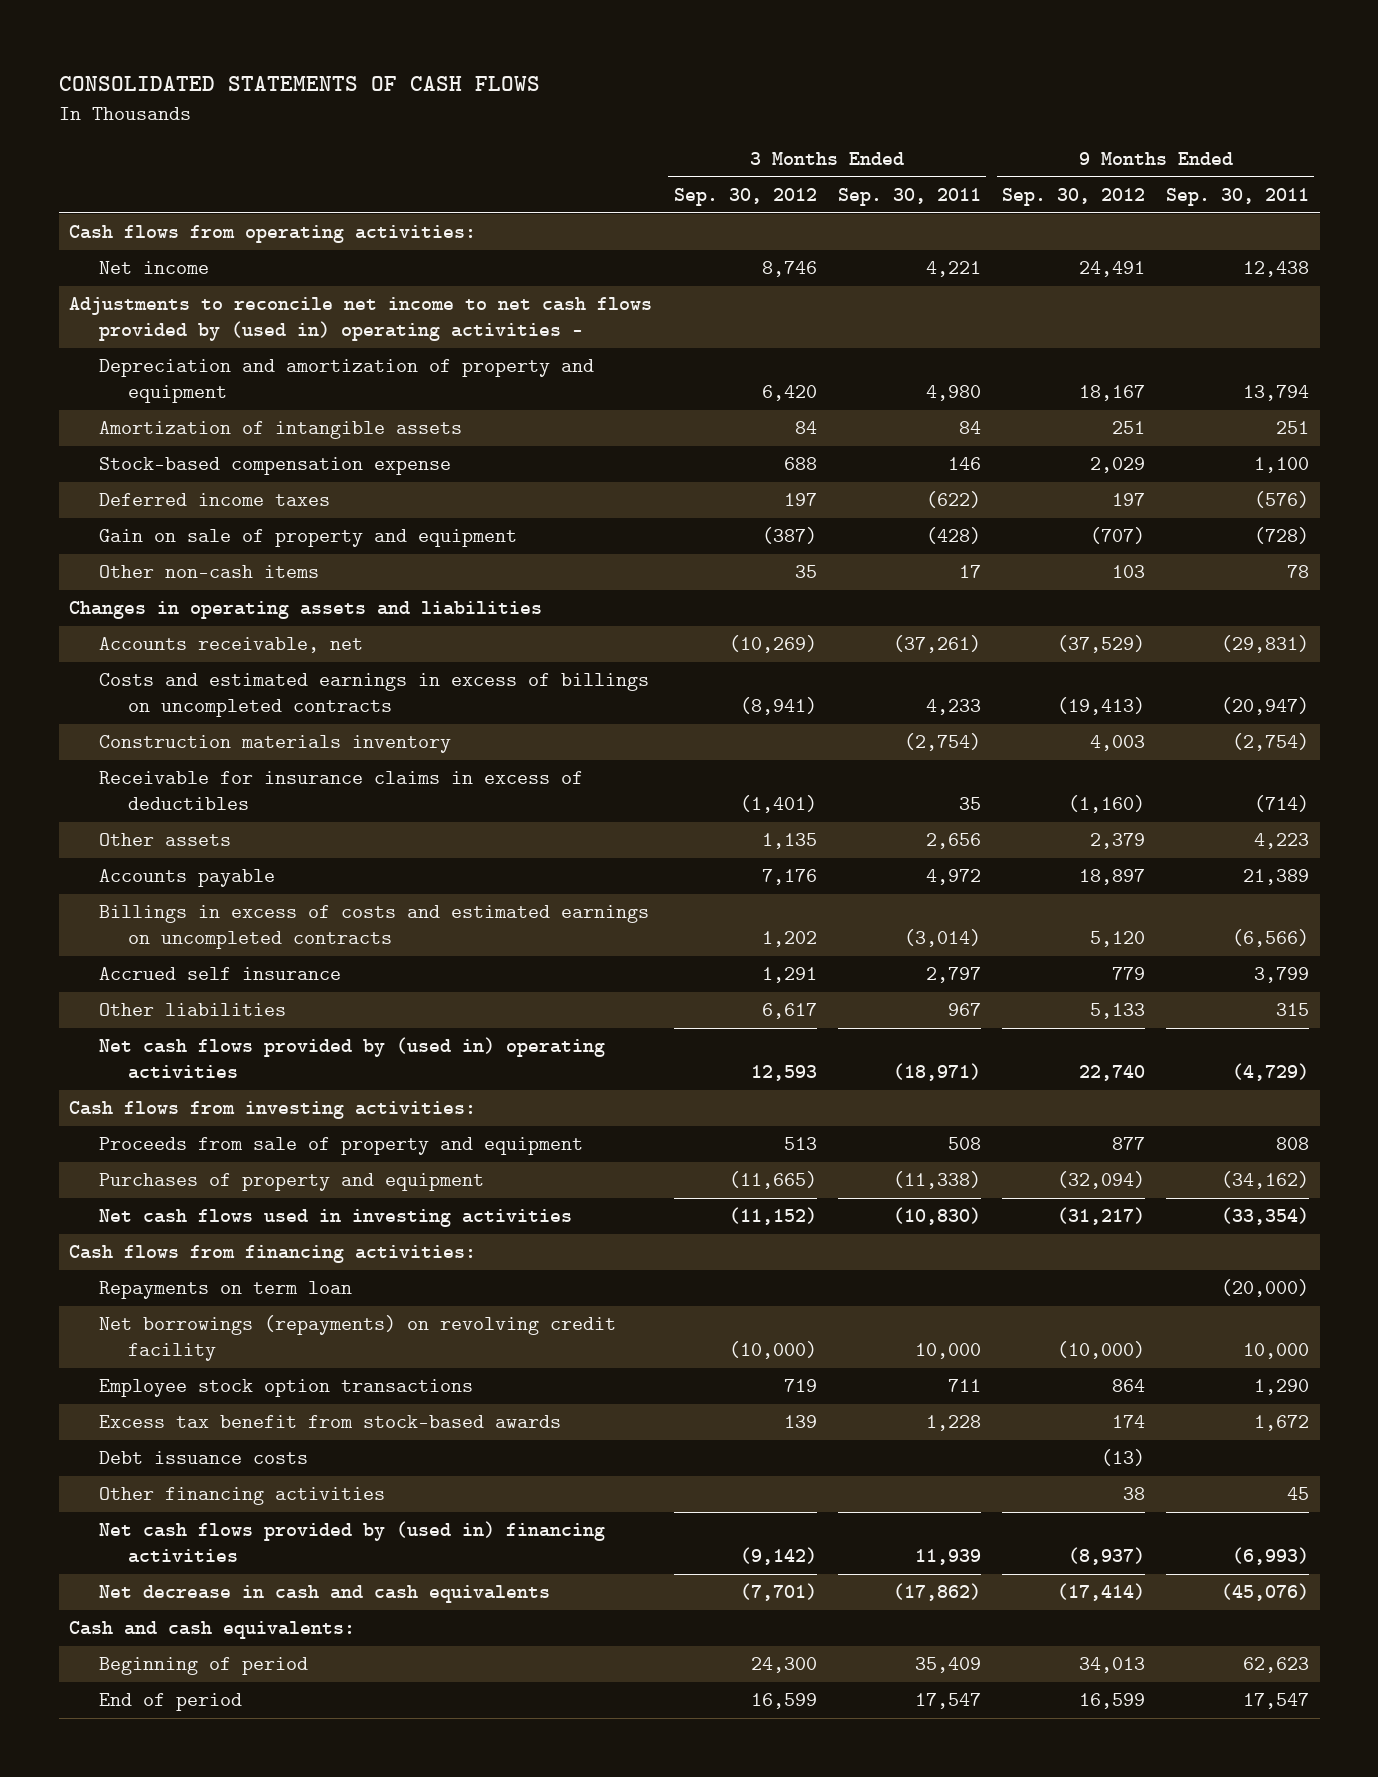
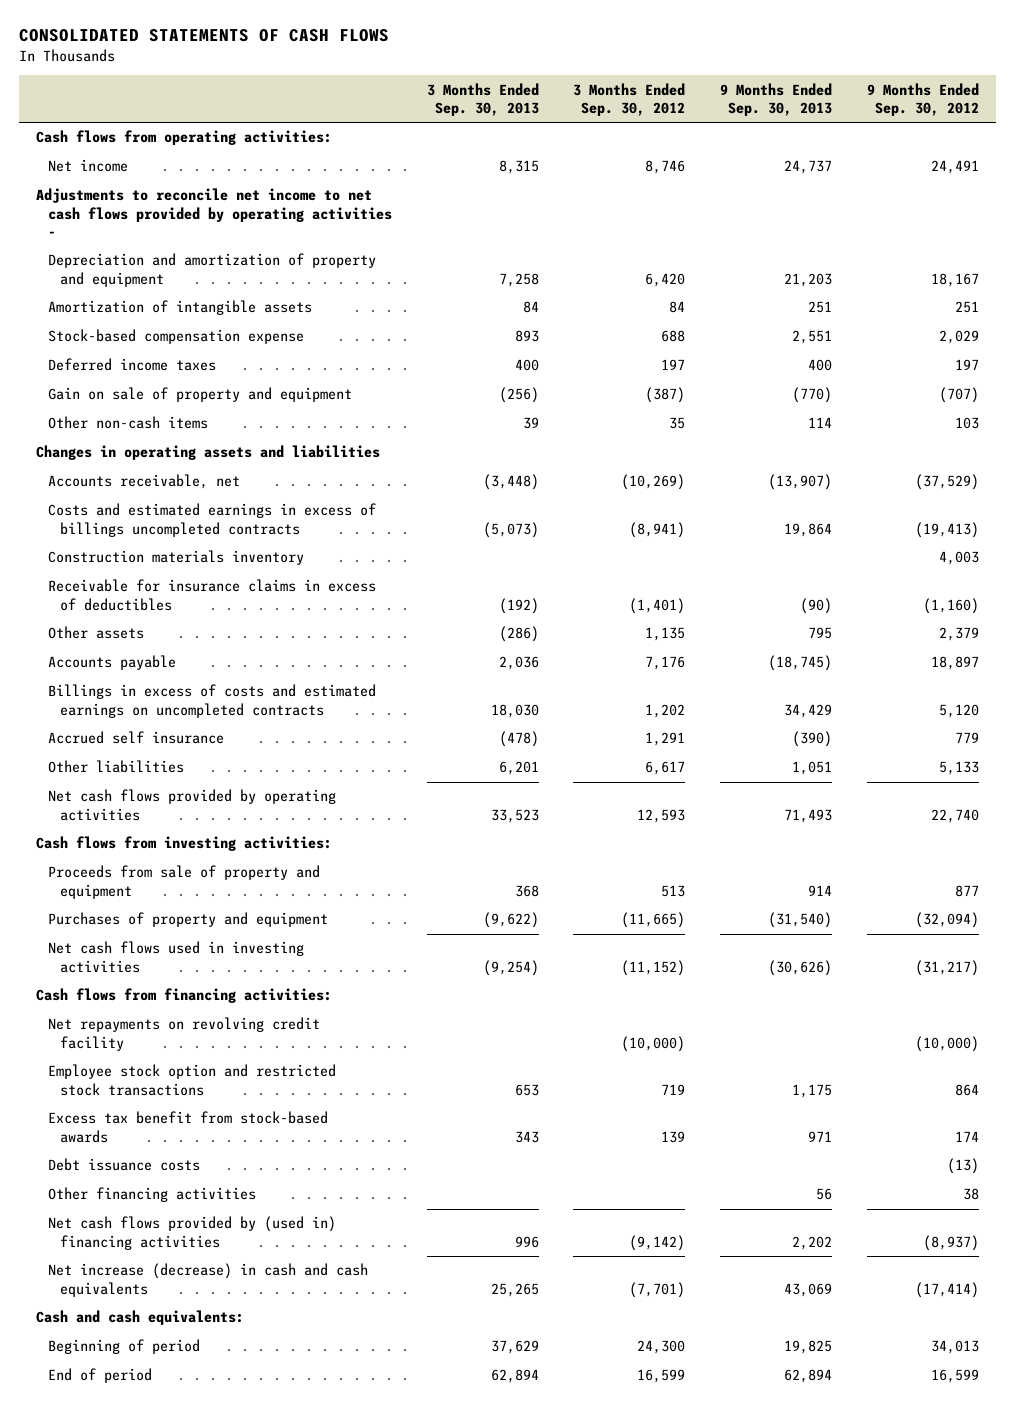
- | 3 Months Ended Sep. 30, 2012 | 3 Months Ended Sep. 30, 2011 | 9 Months Ended Sep. 30, 2012 | 9 Months Ended Sep. 30, 2011
+ | 3 Months Ended Sep. 30, 2013 | 3 Months Ended Sep. 30, 2012 | 9 Months Ended Sep. 30, 2013 | 9 Months Ended Sep. 30, 2012
- Adjustments to reconcile net income to net cash flows provided by (used in) operating activities -
+ Adjustments to reconcile net income to net cash flows provided by operating activities -
- Costs and estimated earnings in excess of billings on uncompleted contracts | (8,941) | 4,233 | (19,413) | (20,947)
+ Costs and estimated earnings in excess of billings uncompleted contracts | (5,073) | (8,941) | 19,864 | (19,413)
- Net cash flows provided by (used in) operating activities | 12,593 | (18,971) | 22,740 | (4,729)
+ Net cash flows provided by operating activities | 33,523 | 12,593 | 71,493 | 22,740
- Repayments on term loan | | | | (20,000)
- Net borrowings (repayments) on revolving credit facility | (10,000) | 10,000 | (10,000) | 10,000
- Employee stock option transactions | 719 | 711 | 864 | 1,290
+ Net repayments on revolving credit facility | | (10,000) | | (10,000)
+ Employee stock option and restricted stock transactions | 653 | 719 | 1,175 | 864
- Net decrease in cash and cash equivalents | (7,701) | (17,862) | (17,414) | (45,076)
+ Net increase (decrease) in cash and cash equivalents | 25,265 | (7,701) | 43,069 | (17,414)

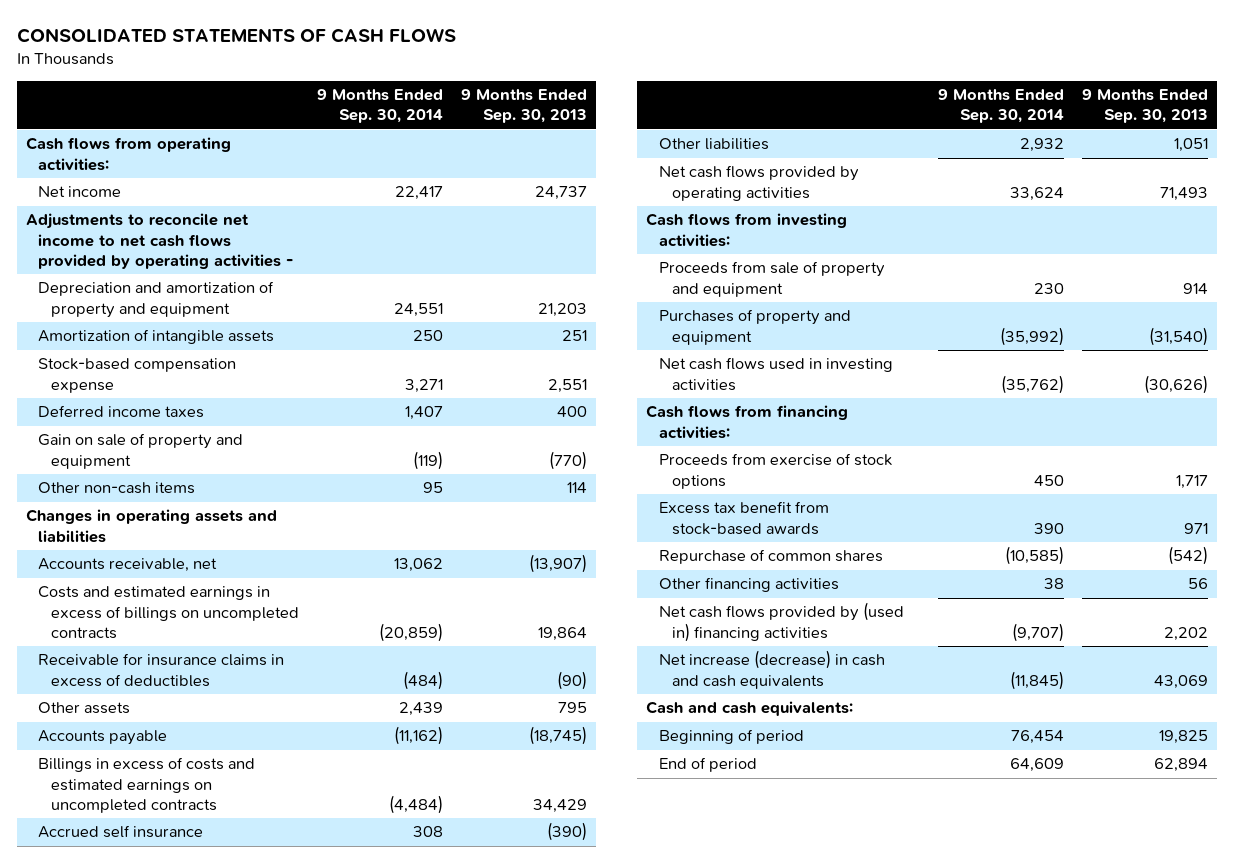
- | 3 Months Ended Sep. 30, 2013 | 3 Months Ended Sep. 30, 2012 | 9 Months Ended Sep. 30, 2013 | 9 Months Ended Sep. 30, 2012
+ | 9 Months Ended Sep. 30, 2014 | 9 Months Ended Sep. 30, 2013
- Costs and estimated earnings in excess of billings uncompleted contracts | (5,073) | (8,941) | 19,864 | (19,413)
- Construction materials inventory | | | | 4,003
+ Costs and estimated earnings in excess of billings on uncompleted contracts | (20,859) | 19,864
- Net repayments on revolving credit facility | | (10,000) | | (10,000)
- Employee stock option and restricted stock transactions | 653 | 719 | 1,175 | 864
+ Proceeds from exercise of stock options | 450 | 1,717
- Debt issuance costs | | | | (13)
+ Repurchase of common shares | (10,585) | (542)

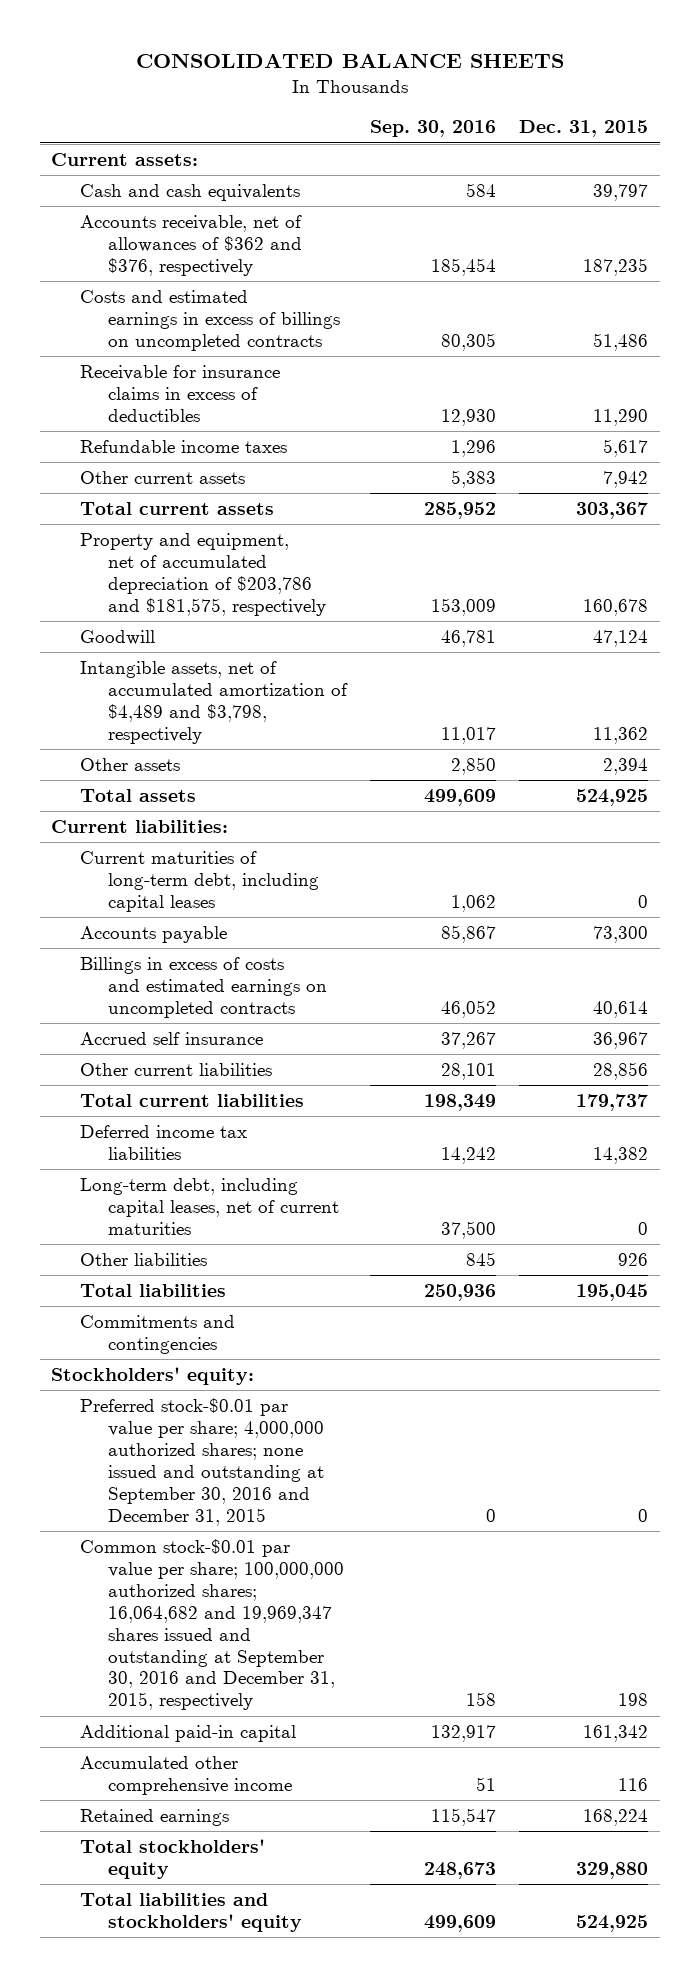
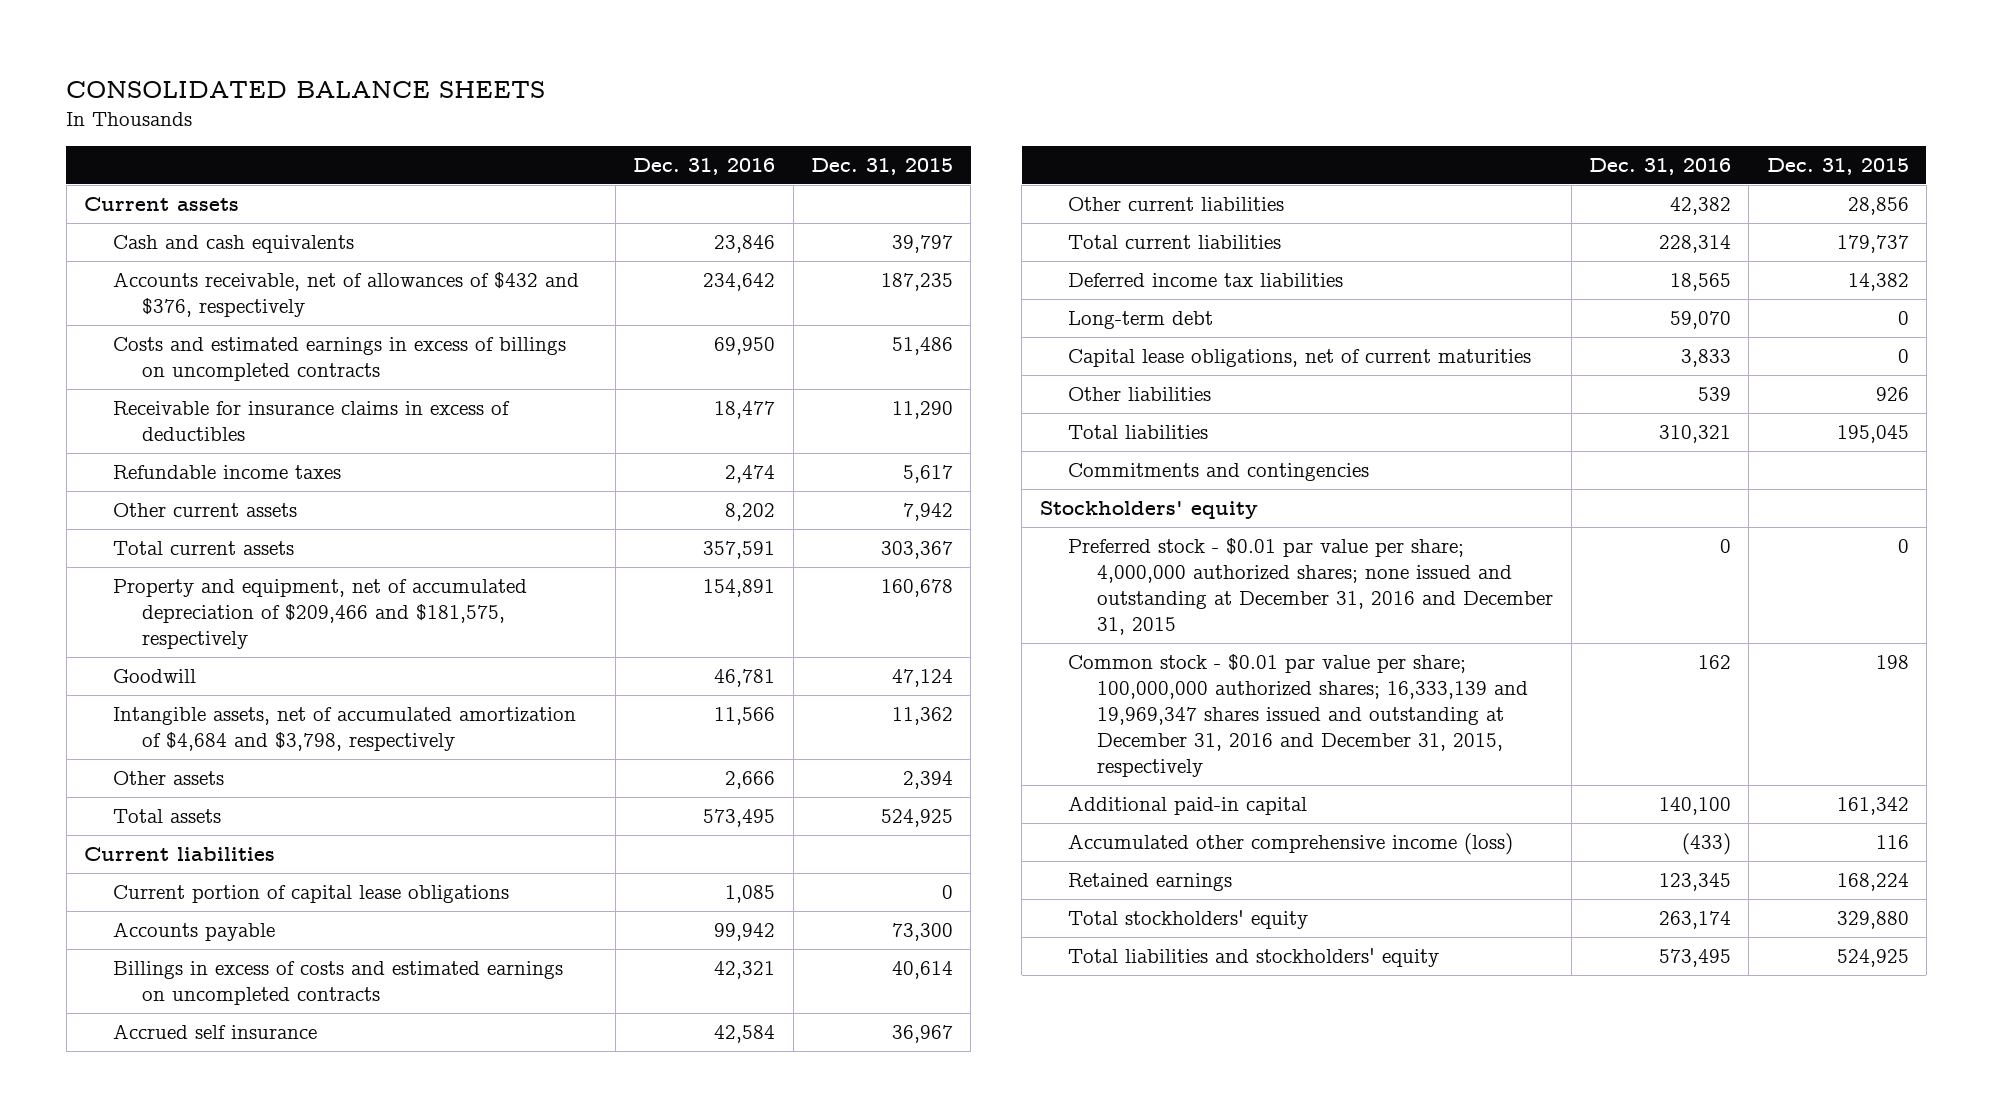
- | Sep. 30, 2016 | Dec. 31, 2015
+ | Dec. 31, 2016 | Dec. 31, 2015
- Current assets:
+ Current assets
- Accounts receivable, net of allowances of $362 and $376, respectively | 185,454 | 187,235
+ Accounts receivable, net of allowances of $432 and $376, respectively | 234,642 | 187,235
- Property and equipment, net of accumulated depreciation of $203,786 and $181,575, respectively | 153,009 | 160,678
+ Property and equipment, net of accumulated depreciation of $209,466 and $181,575, respectively | 154,891 | 160,678
- Intangible assets, net of accumulated amortization of $4,489 and $3,798, respectively | 11,017 | 11,362
+ Intangible assets, net of accumulated amortization of $4,684 and $3,798, respectively | 11,566 | 11,362
- Current liabilities:
- Current maturities of long-term debt, including capital leases | 1,062 | 0
+ Current liabilities
+ Current portion of capital lease obligations | 1,085 | 0
- Long-term debt, including capital leases, net of current maturities | 37,500 | 0
+ Long-term debt | 59,070 | 0
+ Capital lease obligations, net of current maturities | 3,833 | 0
- Stockholders' equity:
- Preferred stock-$0.01 par value per share; 4,000,000 authorized shares; none issued and outstanding at September 30, 2016 and December 31, 2015 | 0 | 0
- Common stock-$0.01 par value per share; 100,000,000 authorized shares; 16,064,682 and 19,969,347 shares issued and outstanding at September 30, 2016 and December 31, 2015, respectively | 158 | 198
+ Stockholders' equity
+ Preferred stock - $0.01 par value per share; 4,000,000 authorized shares; none issued and outstanding at December 31, 2016 and December 31, 2015 | 0 | 0
+ Common stock - $0.01 par value per share; 100,000,000 authorized shares; 16,333,139 and 19,969,347 shares issued and outstanding at December 31, 2016 and December 31, 2015, respectively | 162 | 198
- Accumulated other comprehensive income | 51 | 116
+ Accumulated other comprehensive income (loss) | (433) | 116

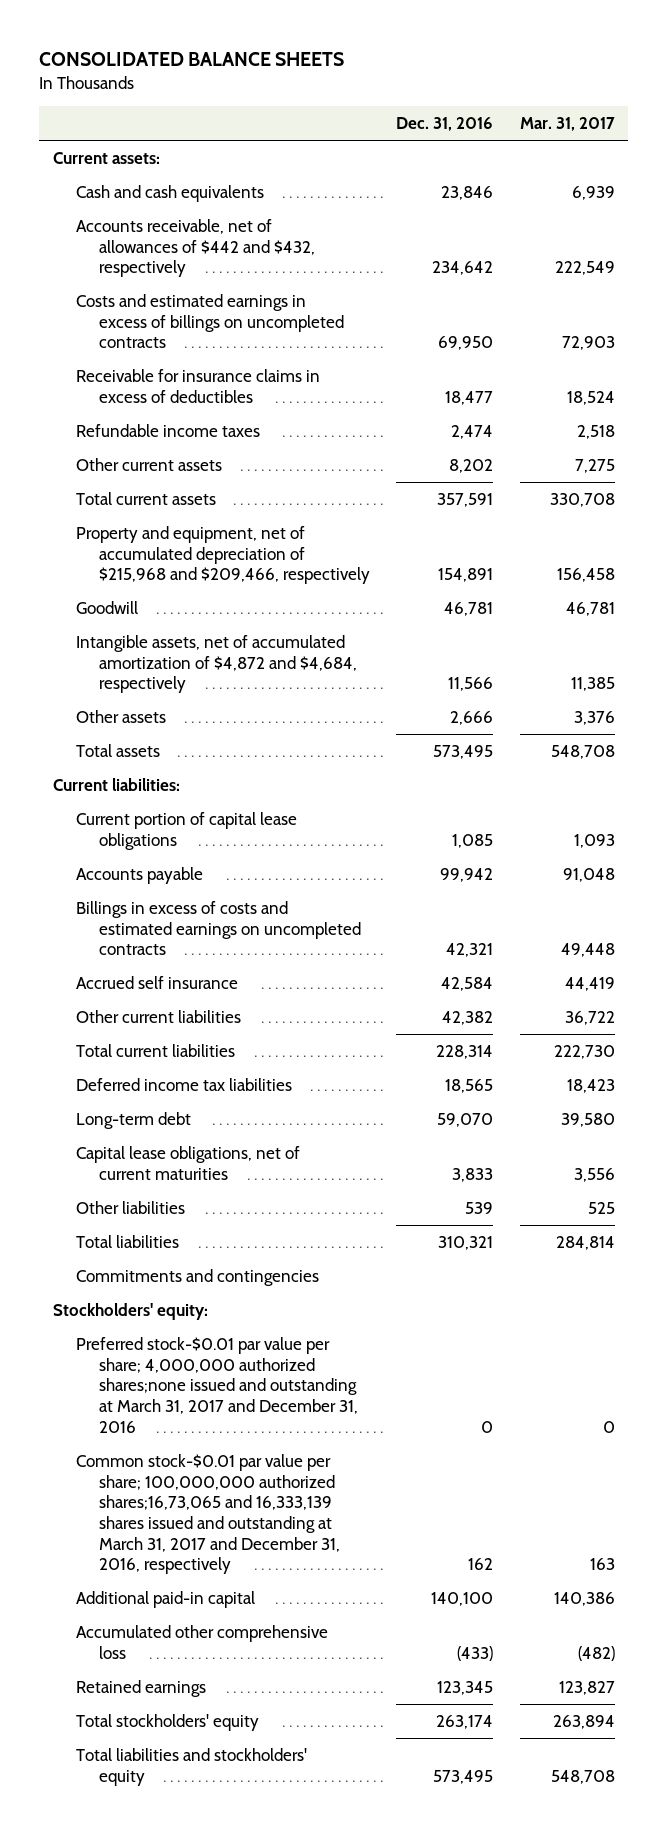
- | Dec. 31, 2016 | Dec. 31, 2015
+ | Dec. 31, 2016 | Mar. 31, 2017
- Current assets
+ Current assets:
- Accounts receivable, net of allowances of $432 and $376, respectively | 234,642 | 187,235
+ Accounts receivable, net of allowances of $442 and $432, respectively | 234,642 | 222,549
- Property and equipment, net of accumulated depreciation of $209,466 and $181,575, respectively | 154,891 | 160,678
+ Property and equipment, net of accumulated depreciation of $215,968 and $209,466, respectively | 154,891 | 156,458
- Intangible assets, net of accumulated amortization of $4,684 and $3,798, respectively | 11,566 | 11,362
+ Intangible assets, net of accumulated amortization of $4,872 and $4,684, respectively | 11,566 | 11,385
- Current liabilities
+ Current liabilities:
- Stockholders' equity
- Preferred stock - $0.01 par value per share; 4,000,000 authorized shares; none issued and outstanding at December 31, 2016 and December 31, 2015 | 0 | 0
- Common stock - $0.01 par value per share; 100,000,000 authorized shares; 16,333,139 and 19,969,347 shares issued and outstanding at December 31, 2016 and December 31, 2015, respectively | 162 | 198
+ Stockholders' equity:
+ Preferred stock-$0.01 par value per share; 4,000,000 authorized shares;none issued and outstanding at March 31, 2017 and December 31, 2016 | 0 | 0
+ Common stock-$0.01 par value per share; 100,000,000 authorized shares;16,73,065 and 16,333,139 shares issued and outstanding at March 31, 2017 and December 31, 2016, respectively | 162 | 163
- Accumulated other comprehensive income (loss) | (433) | 116
+ Accumulated other comprehensive loss | (433) | (482)

